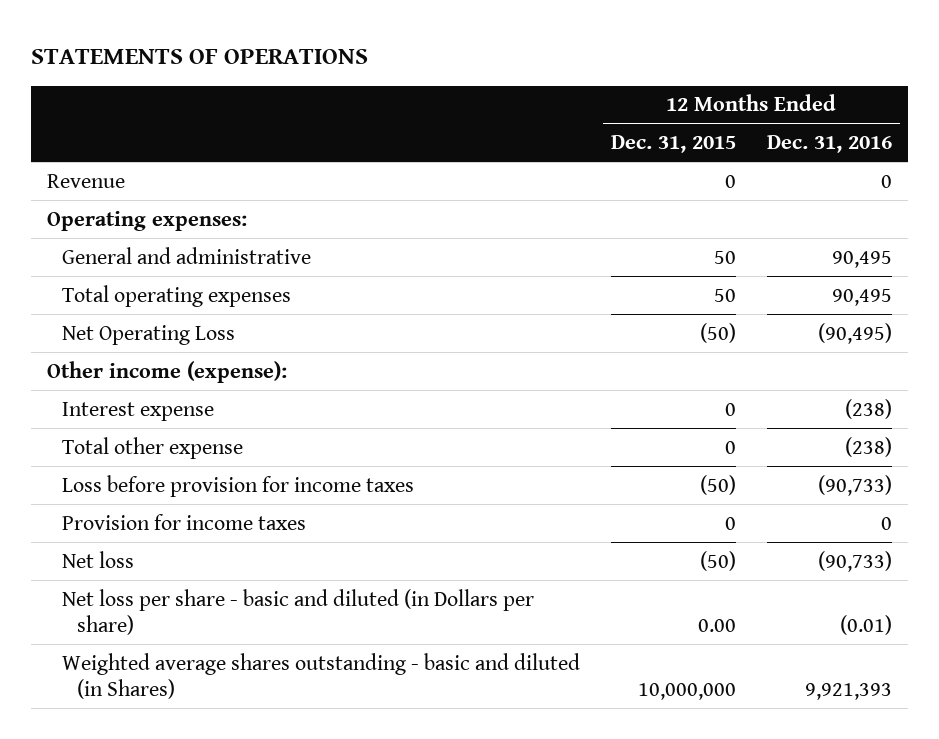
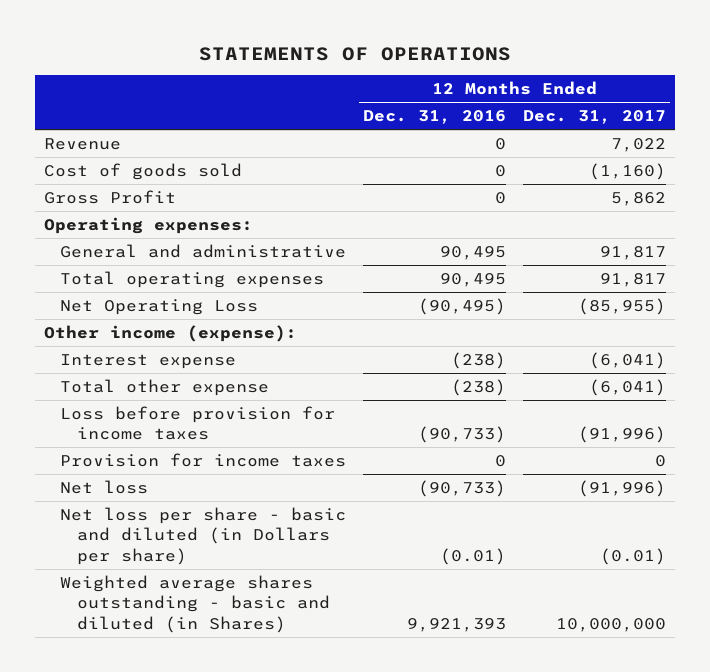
- | 12 Months Ended Dec. 31, 2015 | 12 Months Ended Dec. 31, 2016
+ | 12 Months Ended Dec. 31, 2016 | 12 Months Ended Dec. 31, 2017
+ Cost of goods sold | 0 | (1,160)
+ Gross Profit | 0 | 5,862

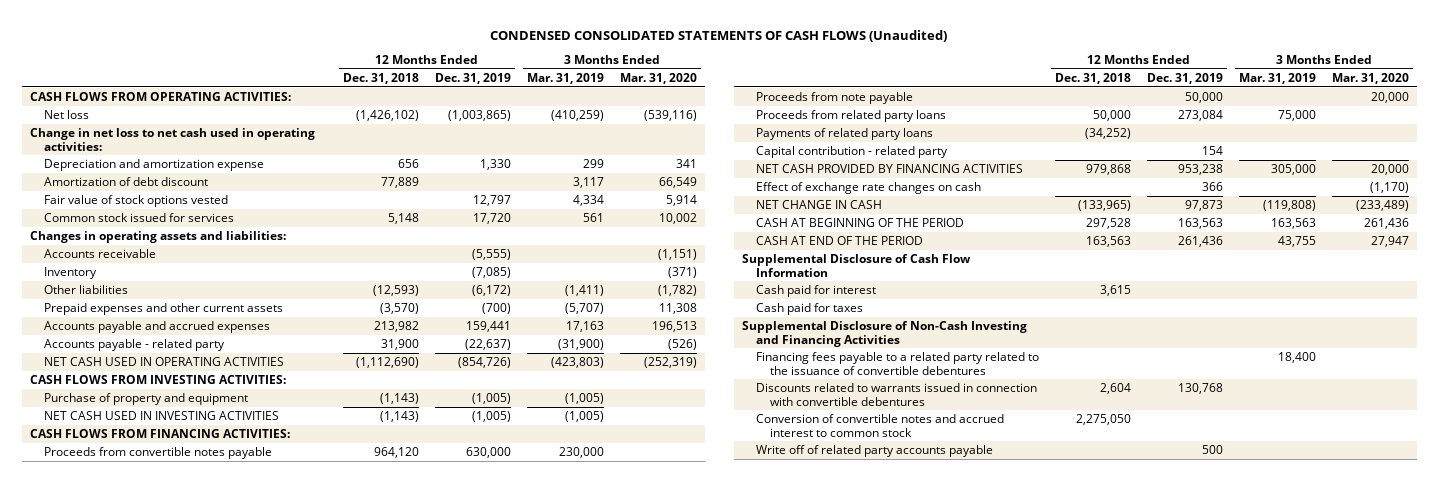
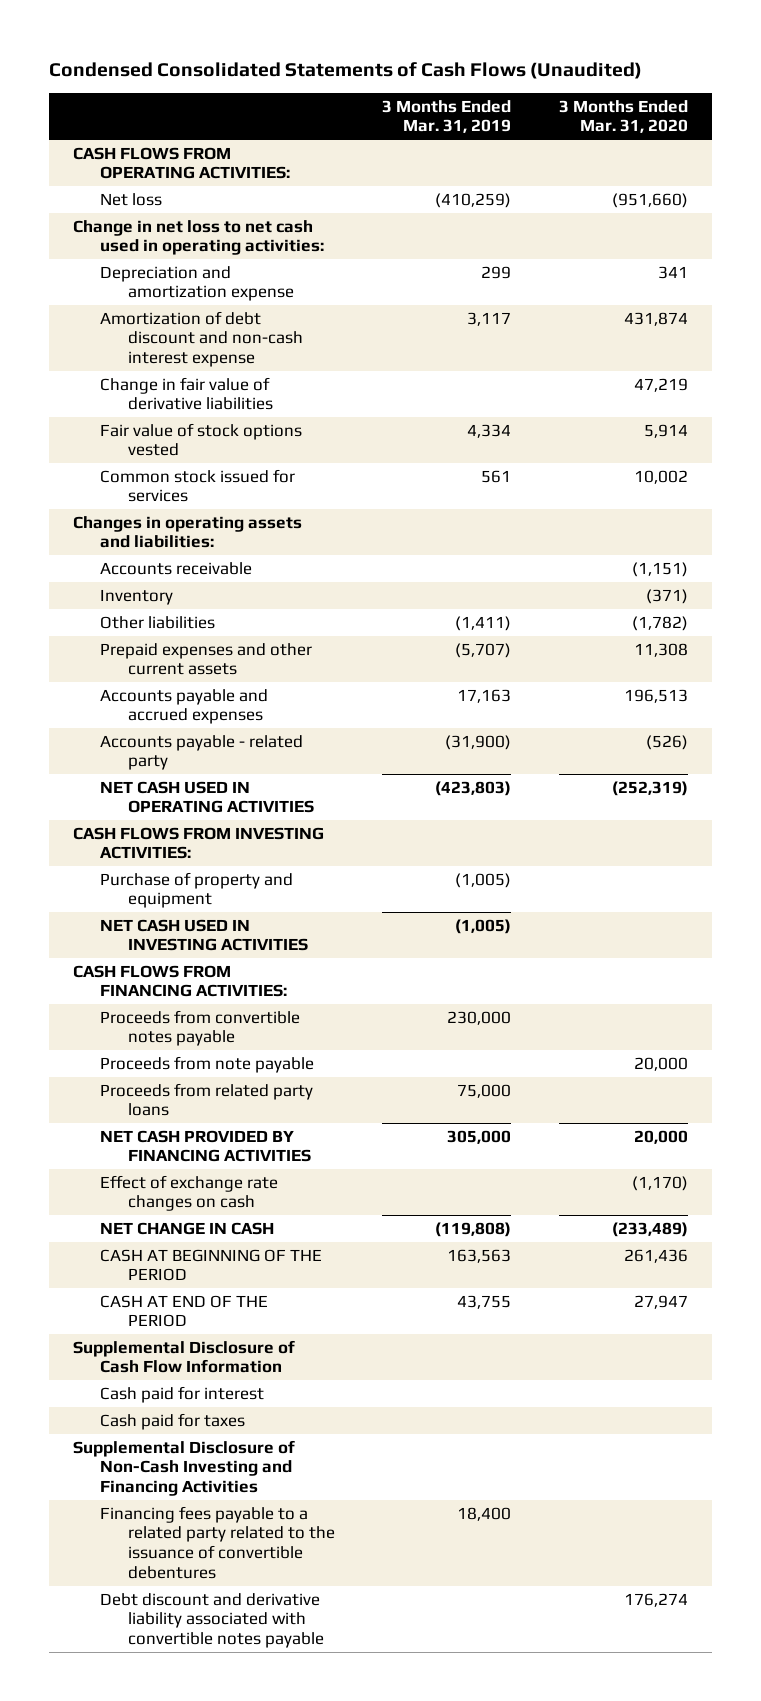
- CONDENSED CONSOLIDATED STATEMENTS OF CASH FLOWS (Unaudited)
+ Condensed Consolidated Statements of Cash Flows (Unaudited)
- | 12 Months Ended Dec. 31, 2018 | 12 Months Ended Dec. 31, 2019 | 3 Months Ended Mar. 31, 2019 | 3 Months Ended Mar. 31, 2020
+ | 3 Months Ended Mar. 31, 2019 | 3 Months Ended Mar. 31, 2020
- Net loss | (1,426,102) | (1,003,865) | (410,259) | (539,116)
+ Net loss | (410,259) | (951,660)
- Amortization of debt discount | 77,889 | | 3,117 | 66,549
+ Amortization of debt discount and non-cash interest expense | 3,117 | 431,874
+ Change in fair value of derivative liabilities | | 47,219
- Payments of related party loans | (34,252) | | |
- Capital contribution - related party | | 154 | |
- Discounts related to warrants issued in connection with convertible debentures | 2,604 | 130,768 | |
- Conversion of convertible notes and accrued interest to common stock | 2,275,050 | | |
- Write off of related party accounts payable | | 500 | |
+ Debt discount and derivative liability associated with convertible notes payable | | 176,274

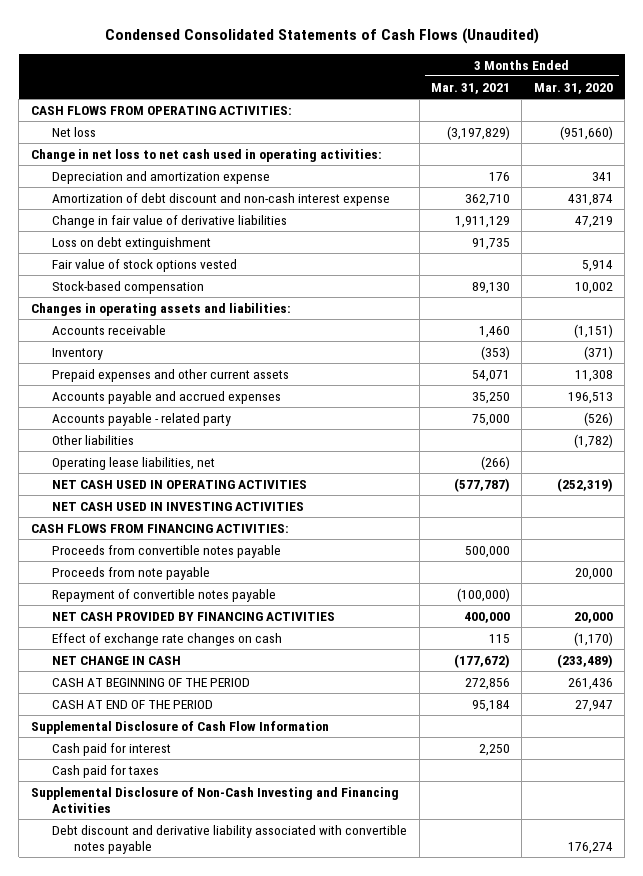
- | 3 Months Ended Mar. 31, 2019 | 3 Months Ended Mar. 31, 2020
+ | 3 Months Ended Mar. 31, 2021 | 3 Months Ended Mar. 31, 2020
+ Loss on debt extinguishment | 91,735 |
- Common stock issued for services | 561 | 10,002
+ Stock-based compensation | 89,130 | 10,002
moved down: Other liabilities | | (1,782)
+ Operating lease liabilities, net | (266) |
- CASH FLOWS FROM INVESTING ACTIVITIES:
- Purchase of property and equipment | (1,005) |
- Proceeds from related party loans | 75,000 |
+ Repayment of convertible notes payable | (100,000) |
- Financing fees payable to a related party related to the issuance of convertible debentures | 18,400 |

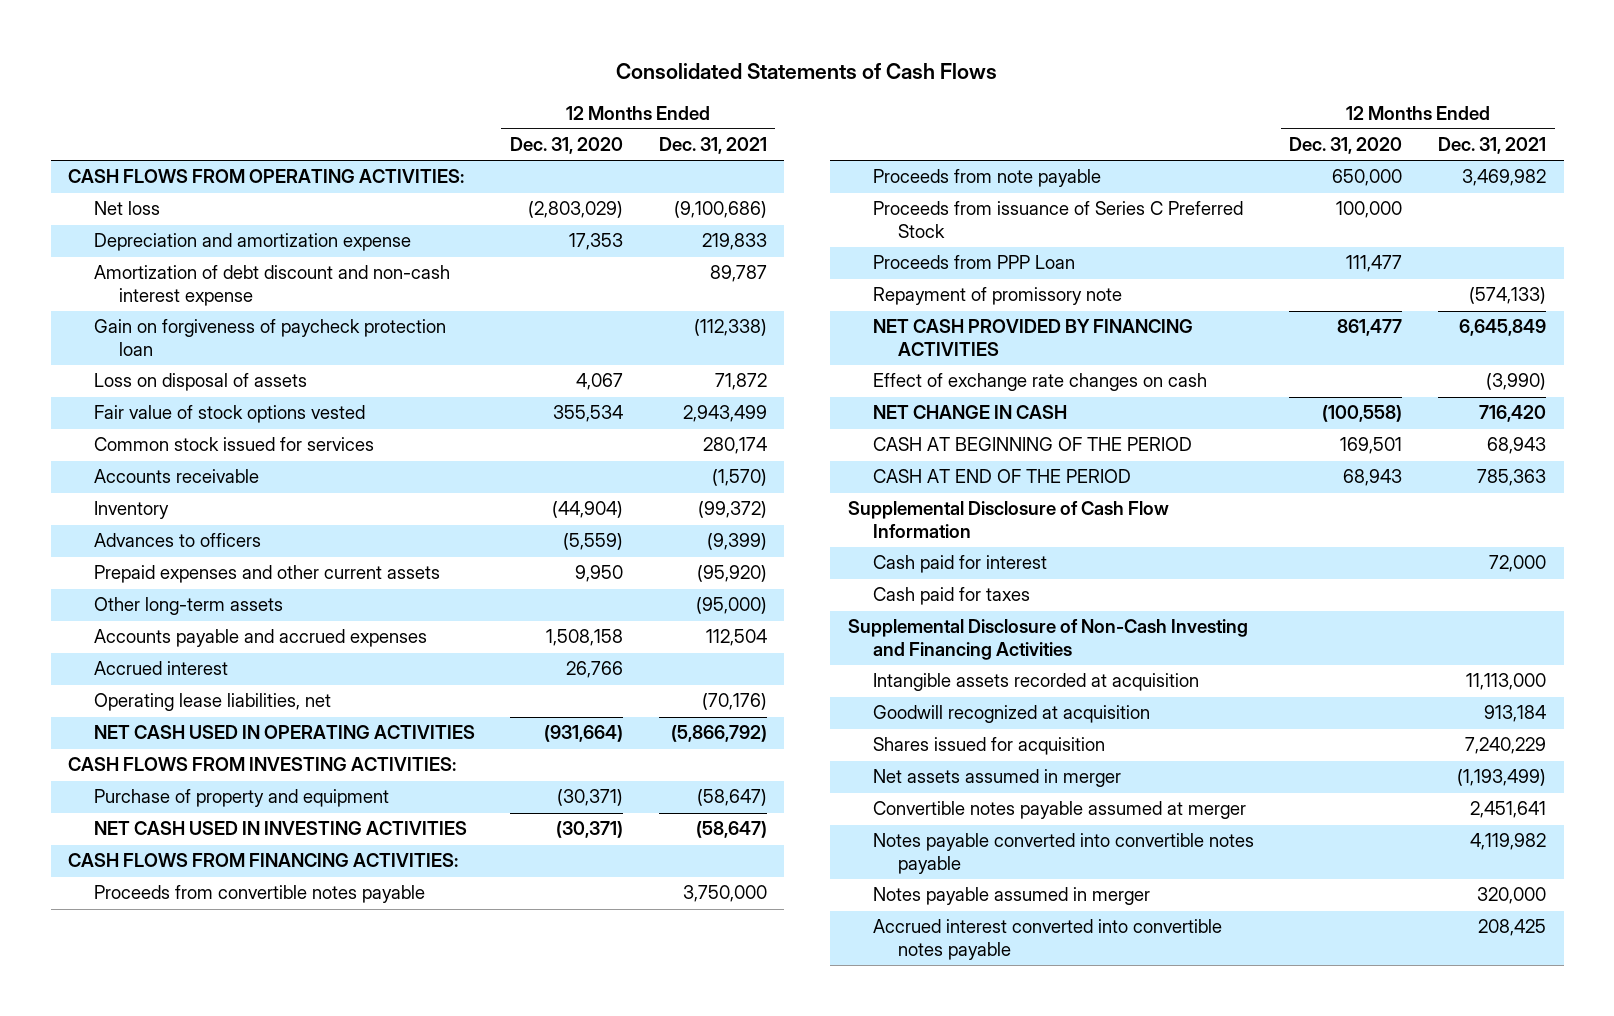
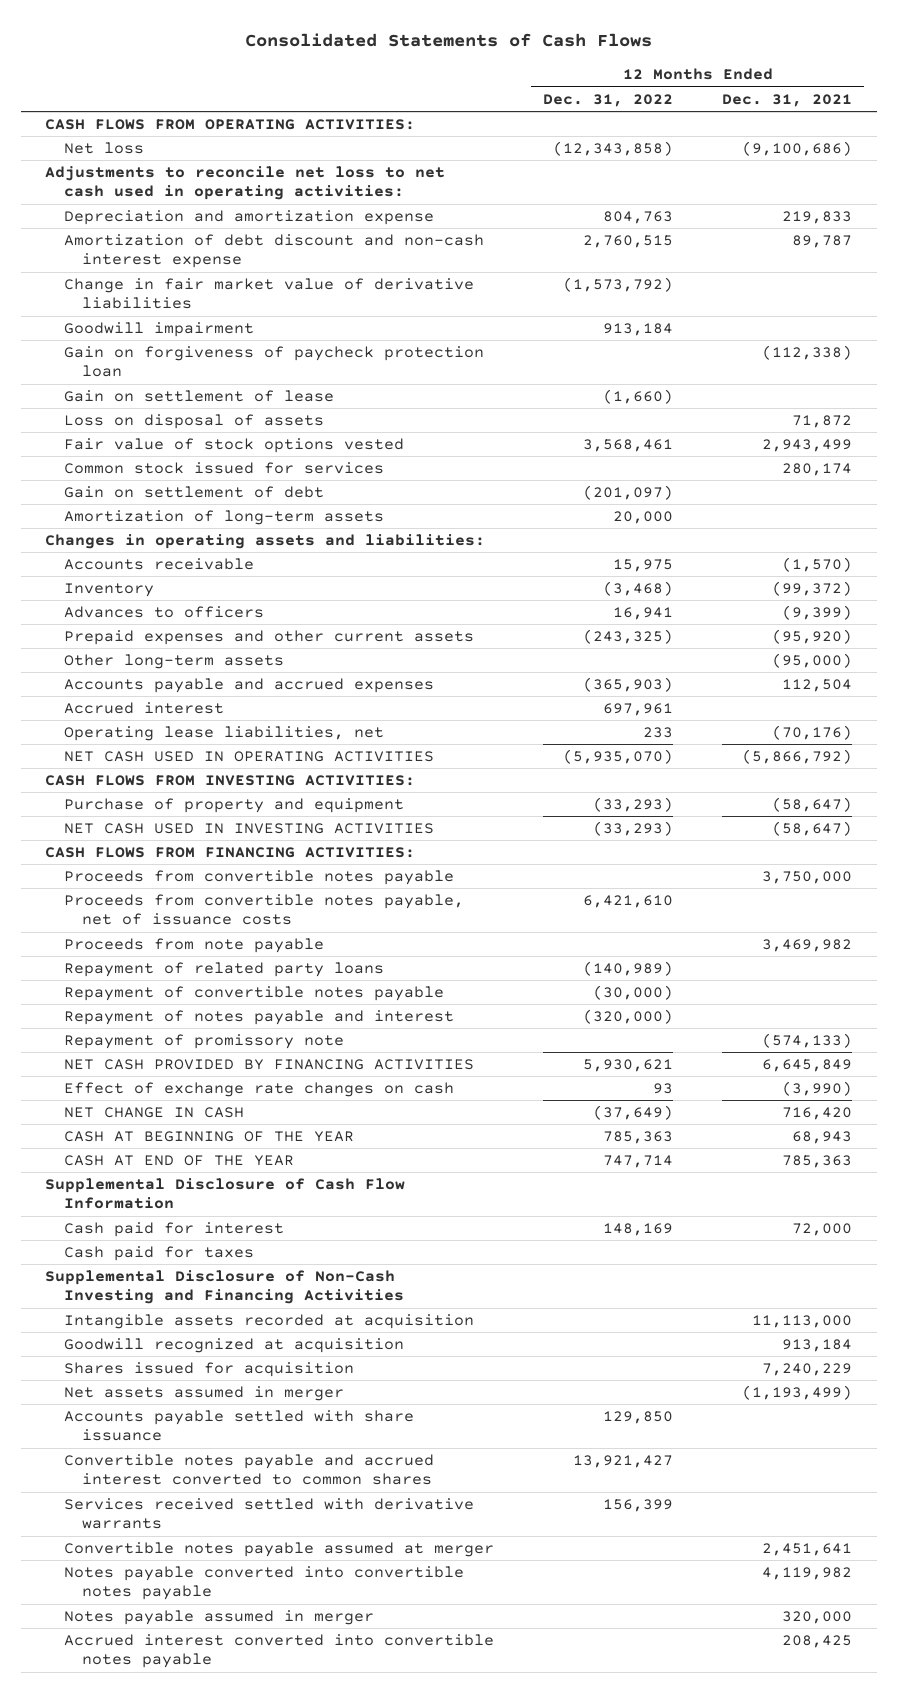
- | 12 Months Ended Dec. 31, 2020 | 12 Months Ended Dec. 31, 2021
+ | 12 Months Ended Dec. 31, 2022 | 12 Months Ended Dec. 31, 2021
+ Adjustments to reconcile net loss to net cash used in operating activities:
+ Change in fair market value of derivative liabilities | (1,573,792) |
+ Goodwill impairment | 913,184 |
+ Gain on settlement of lease | (1,660) |
+ Gain on settlement of debt | (201,097) |
+ Amortization of long-term assets | 20,000 |
+ Changes in operating assets and liabilities:
+ Proceeds from convertible notes payable, net of issuance costs | 6,421,610 |
- Proceeds from issuance of Series C Preferred Stock | 100,000 |
- Proceeds from PPP Loan | 111,477 |
+ Repayment of related party loans | (140,989) |
+ Repayment of convertible notes payable | (30,000) |
+ Repayment of notes payable and interest | (320,000) |
- CASH AT BEGINNING OF THE PERIOD | 169,501 | 68,943
- CASH AT END OF THE PERIOD | 68,943 | 785,363
+ CASH AT BEGINNING OF THE YEAR | 785,363 | 68,943
+ CASH AT END OF THE YEAR | 747,714 | 785,363
+ Accounts payable settled with share issuance | 129,850 |
+ Convertible notes payable and accrued interest converted to common shares | 13,921,427 |
+ Services received settled with derivative warrants | 156,399 |

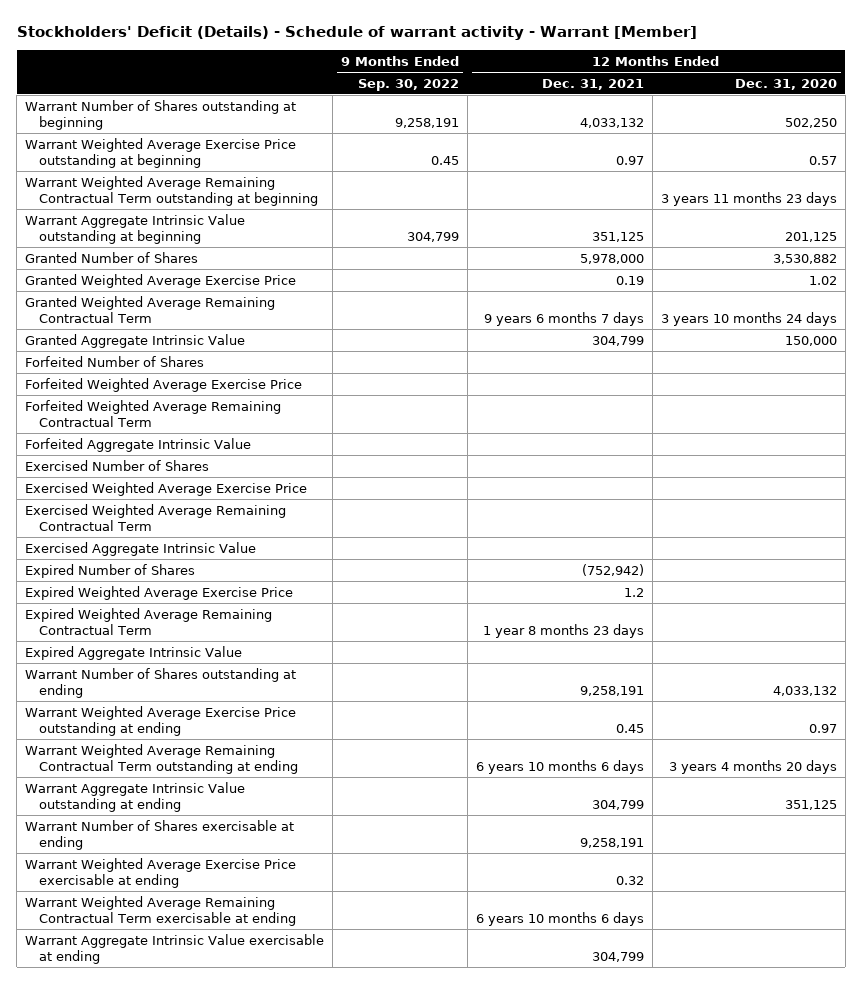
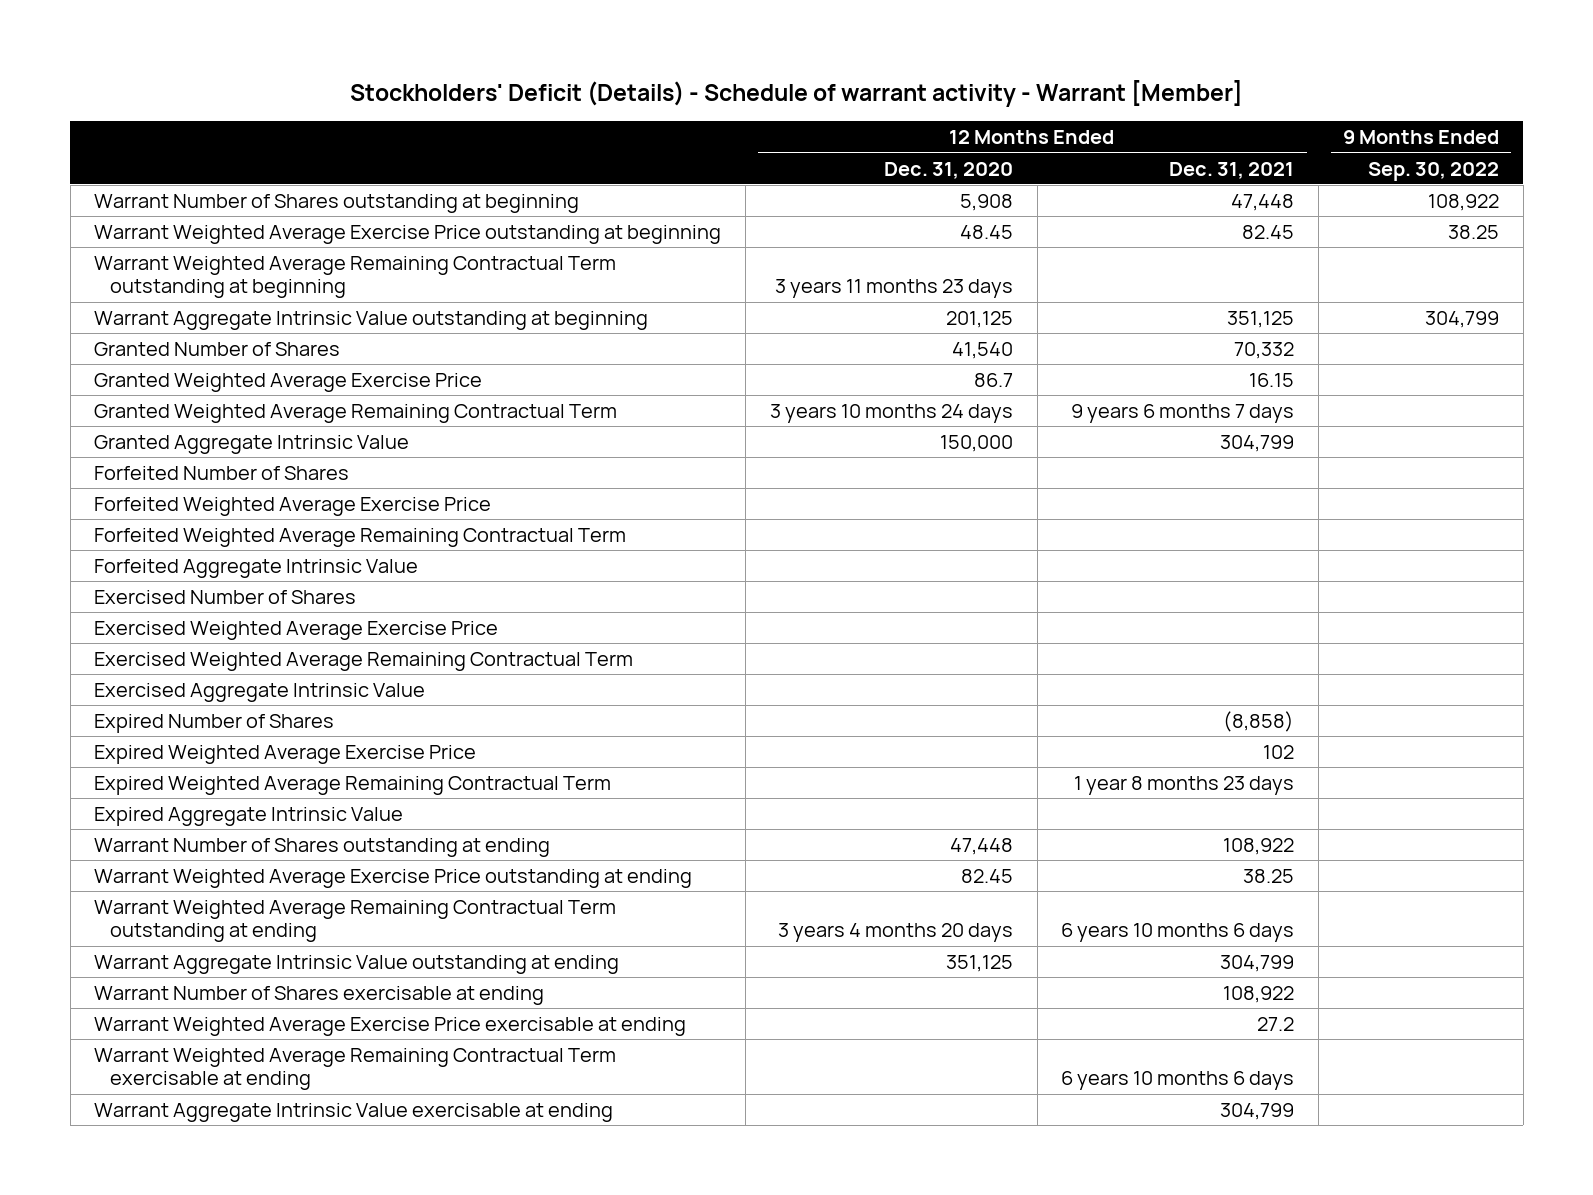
- | 9 Months Ended Sep. 30, 2022 | 12 Months Ended Dec. 31, 2021 | 12 Months Ended Dec. 31, 2020
+ | 12 Months Ended Dec. 31, 2020 | 12 Months Ended Dec. 31, 2021 | 9 Months Ended Sep. 30, 2022
- Warrant Number of Shares outstanding at beginning | 9,258,191 | 4,033,132 | 502,250
- Warrant Weighted Average Exercise Price outstanding at beginning | 0.45 | 0.97 | 0.57
+ Warrant Number of Shares outstanding at beginning | 5,908 | 47,448 | 108,922
+ Warrant Weighted Average Exercise Price outstanding at beginning | 48.45 | 82.45 | 38.25
- Granted Number of Shares | | 5,978,000 | 3,530,882
- Granted Weighted Average Exercise Price | | 0.19 | 1.02
+ Granted Number of Shares | 41,540 | 70,332 |
+ Granted Weighted Average Exercise Price | 86.7 | 16.15 |
- Expired Number of Shares | | (752,942) |
- Expired Weighted Average Exercise Price | | 1.2 |
+ Expired Number of Shares | | (8,858) |
+ Expired Weighted Average Exercise Price | | 102 |
- Warrant Number of Shares outstanding at ending | | 9,258,191 | 4,033,132
- Warrant Weighted Average Exercise Price outstanding at ending | | 0.45 | 0.97
+ Warrant Number of Shares outstanding at ending | 47,448 | 108,922 |
+ Warrant Weighted Average Exercise Price outstanding at ending | 82.45 | 38.25 |
- Warrant Number of Shares exercisable at ending | | 9,258,191 |
- Warrant Weighted Average Exercise Price exercisable at ending | | 0.32 |
+ Warrant Number of Shares exercisable at ending | | 108,922 |
+ Warrant Weighted Average Exercise Price exercisable at ending | | 27.2 |

